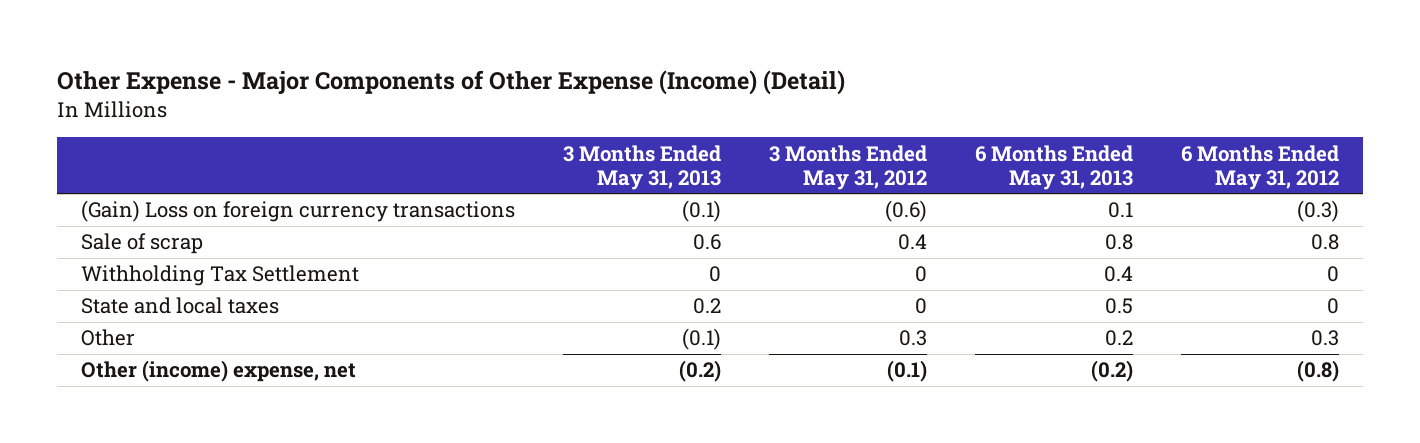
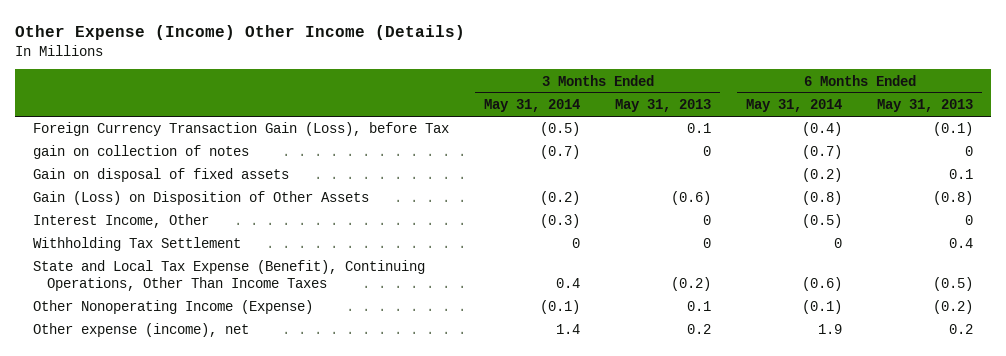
- Other Expense - Major Components of Other Expense (Income) (Detail)
+ Other Expense (Income) Other Income (Details)
- | 3 Months Ended May 31, 2013 | 3 Months Ended May 31, 2012 | 6 Months Ended May 31, 2013 | 6 Months Ended May 31, 2012
+ | 3 Months Ended May 31, 2014 | 3 Months Ended May 31, 2013 | 6 Months Ended May 31, 2014 | 6 Months Ended May 31, 2013
- (Gain) Loss on foreign currency transactions | (0.1) | (0.6) | 0.1 | (0.3)
- Sale of scrap | 0.6 | 0.4 | 0.8 | 0.8
+ Foreign Currency Transaction Gain (Loss), before Tax | (0.5) | 0.1 | (0.4) | (0.1)
+ gain on collection of notes | (0.7) | 0 | (0.7) | 0
+ Gain on disposal of fixed assets | | | (0.2) | 0.1
+ Gain (Loss) on Disposition of Other Assets | (0.2) | (0.6) | (0.8) | (0.8)
+ Interest Income, Other | (0.3) | 0 | (0.5) | 0
- State and local taxes | 0.2 | 0 | 0.5 | 0
- Other | (0.1) | 0.3 | 0.2 | 0.3
- Other (income) expense, net | (0.2) | (0.1) | (0.2) | (0.8)
+ State and Local Tax Expense (Benefit), Continuing Operations, Other Than Income Taxes | 0.4 | (0.2) | (0.6) | (0.5)
+ Other Nonoperating Income (Expense) | (0.1) | 0.1 | (0.1) | (0.2)
+ Other expense (income), net | 1.4 | 0.2 | 1.9 | 0.2

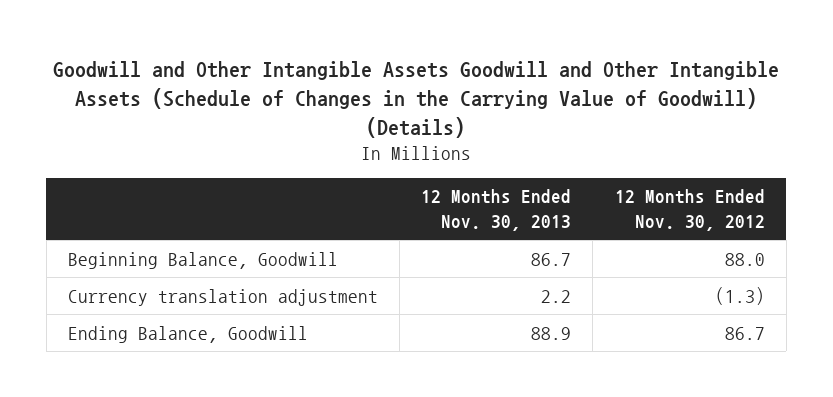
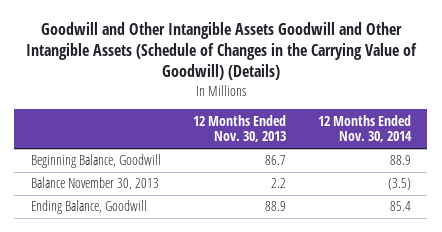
- | 12 Months Ended Nov. 30, 2013 | 12 Months Ended Nov. 30, 2012
+ | 12 Months Ended Nov. 30, 2013 | 12 Months Ended Nov. 30, 2014
- Currency translation adjustment | 2.2 | (1.3)
+ Balance November 30, 2013 | 2.2 | (3.5)

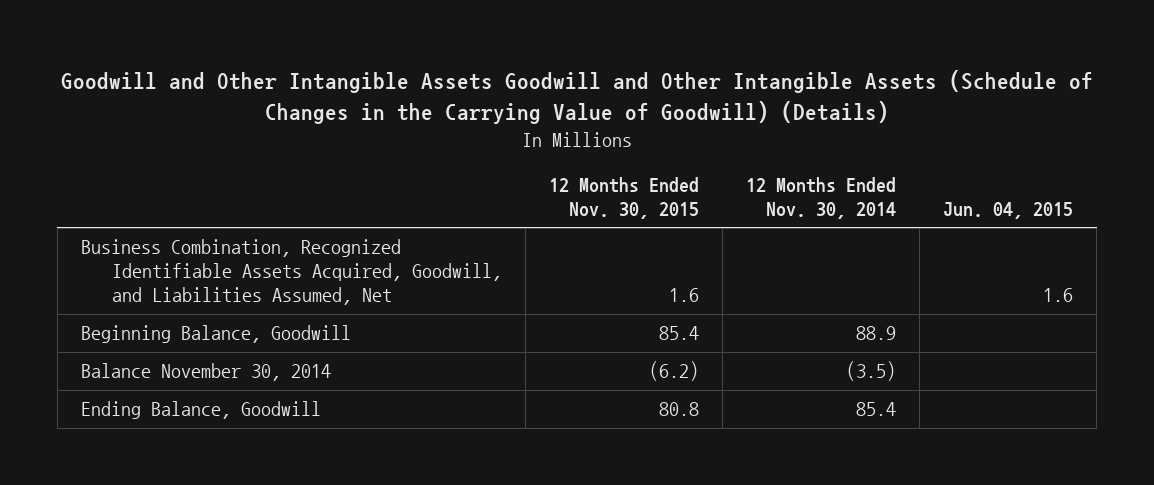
- | 12 Months Ended Nov. 30, 2013 | 12 Months Ended Nov. 30, 2014
+ | 12 Months Ended Nov. 30, 2015 | 12 Months Ended Nov. 30, 2014 | Jun. 04, 2015
+ Business Combination, Recognized Identifiable Assets Acquired, Goodwill, and Liabilities Assumed, Net | 1.6 | | 1.6
- Balance November 30, 2013 | 2.2 | (3.5)
+ Balance November 30, 2014 | (6.2) | (3.5) |

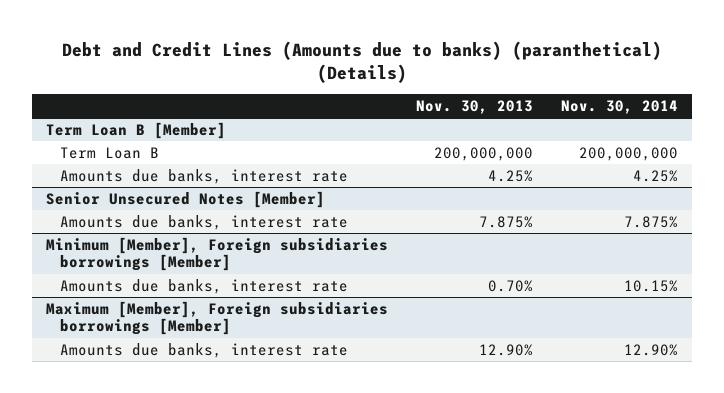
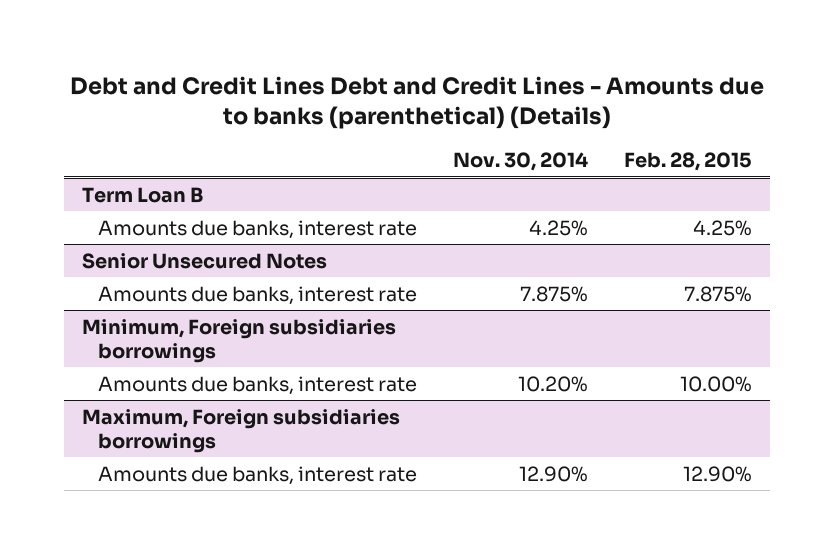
- Debt and Credit Lines (Amounts due to banks) (paranthetical) (Details)
+ Debt and Credit Lines Debt and Credit Lines - Amounts due to banks (parenthetical) (Details)
- | Nov. 30, 2013 | Nov. 30, 2014
+ | Nov. 30, 2014 | Feb. 28, 2015
- Term Loan B [Member]
- Term Loan B | 200,000,000 | 200,000,000
+ Term Loan B
- Senior Unsecured Notes [Member]
+ Senior Unsecured Notes
- Minimum [Member], Foreign subsidiaries borrowings [Member]
- Amounts due banks, interest rate | 0.70% | 10.15%
- Maximum [Member], Foreign subsidiaries borrowings [Member]
+ Minimum, Foreign subsidiaries borrowings
+ Amounts due banks, interest rate | 10.20% | 10.00%
+ Maximum, Foreign subsidiaries borrowings

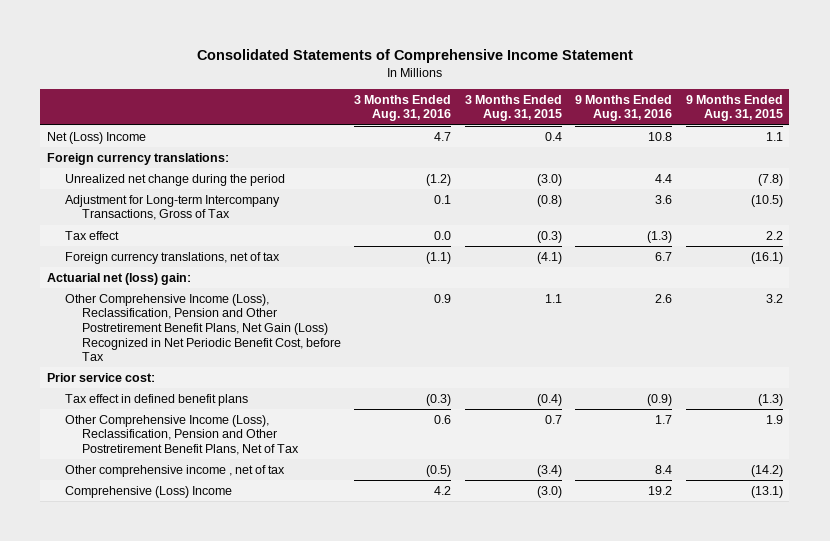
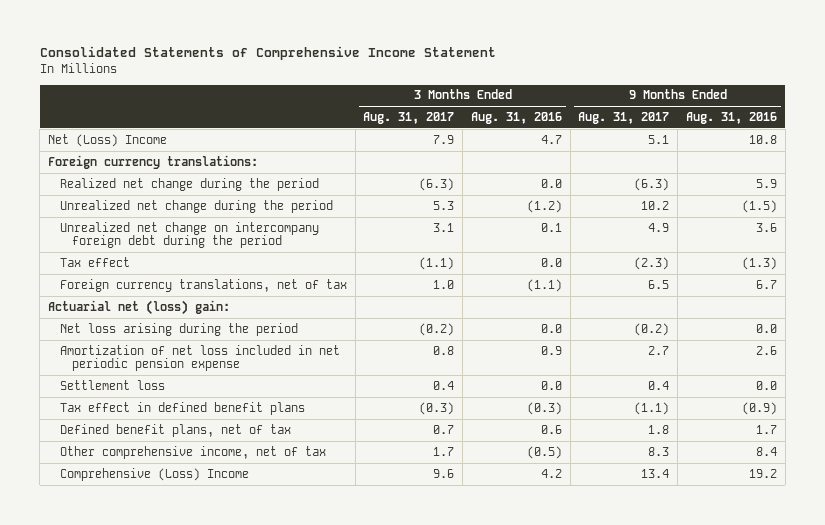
- | 3 Months Ended Aug. 31, 2016 | 3 Months Ended Aug. 31, 2015 | 9 Months Ended Aug. 31, 2016 | 9 Months Ended Aug. 31, 2015
+ | 3 Months Ended Aug. 31, 2017 | 3 Months Ended Aug. 31, 2016 | 9 Months Ended Aug. 31, 2017 | 9 Months Ended Aug. 31, 2016
- Unrealized net change during the period | (1.2) | (3.0) | 4.4 | (7.8)
- Adjustment for Long-term Intercompany Transactions, Gross of Tax | 0.1 | (0.8) | 3.6 | (10.5)
+ Realized net change during the period | (6.3) | 0.0 | (6.3) | 5.9
+ Unrealized net change during the period | 5.3 | (1.2) | 10.2 | (1.5)
+ Unrealized net change on intercompany foreign debt during the period | 3.1 | 0.1 | 4.9 | 3.6
- Other Comprehensive Income (Loss), Reclassification, Pension and Other Postretirement Benefit Plans, Net Gain (Loss) Recognized in Net Periodic Benefit Cost, before Tax | 0.9 | 1.1 | 2.6 | 3.2
- Prior service cost:
+ Net loss arising during the period | (0.2) | 0.0 | (0.2) | 0.0
+ Amortization of net loss included in net periodic pension expense | 0.8 | 0.9 | 2.7 | 2.6
+ Settlement loss | 0.4 | 0.0 | 0.4 | 0.0
- Other Comprehensive Income (Loss), Reclassification, Pension and Other Postretirement Benefit Plans, Net of Tax | 0.6 | 0.7 | 1.7 | 1.9
- Other comprehensive income , net of tax | (0.5) | (3.4) | 8.4 | (14.2)
+ Defined benefit plans, net of tax | 0.7 | 0.6 | 1.8 | 1.7
+ Other comprehensive income, net of tax | 1.7 | (0.5) | 8.3 | 8.4

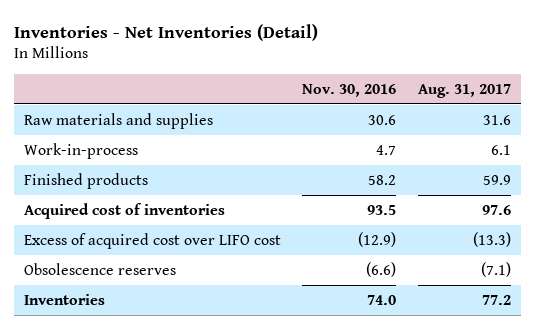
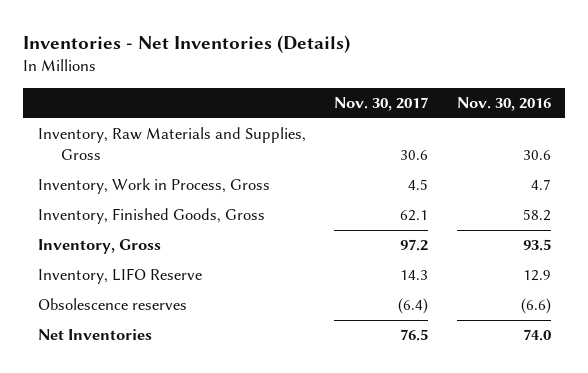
- Inventories - Net Inventories (Detail)
+ Inventories - Net Inventories (Details)
- | Nov. 30, 2016 | Aug. 31, 2017
+ | Nov. 30, 2017 | Nov. 30, 2016
- Raw materials and supplies | 30.6 | 31.6
- Work-in-process | 4.7 | 6.1
- Finished products | 58.2 | 59.9
- Acquired cost of inventories | 93.5 | 97.6
- Excess of acquired cost over LIFO cost | (12.9) | (13.3)
+ Inventory, Raw Materials and Supplies, Gross | 30.6 | 30.6
+ Inventory, Work in Process, Gross | 4.5 | 4.7
+ Inventory, Finished Goods, Gross | 62.1 | 58.2
+ Inventory, Gross | 97.2 | 93.5
+ Inventory, LIFO Reserve | 14.3 | 12.9
- Inventories | 74.0 | 77.2
+ Net Inventories | 76.5 | 74.0

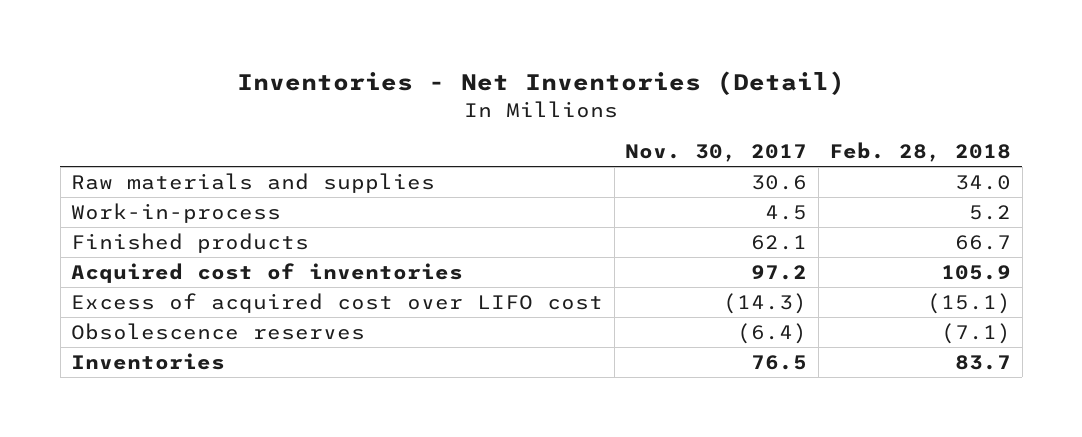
- Inventories - Net Inventories (Details)
+ Inventories - Net Inventories (Detail)
- | Nov. 30, 2017 | Nov. 30, 2016
+ | Nov. 30, 2017 | Feb. 28, 2018
- Inventory, Raw Materials and Supplies, Gross | 30.6 | 30.6
- Inventory, Work in Process, Gross | 4.5 | 4.7
- Inventory, Finished Goods, Gross | 62.1 | 58.2
- Inventory, Gross | 97.2 | 93.5
- Inventory, LIFO Reserve | 14.3 | 12.9
+ Raw materials and supplies | 30.6 | 34.0
+ Work-in-process | 4.5 | 5.2
+ Finished products | 62.1 | 66.7
+ Acquired cost of inventories | 97.2 | 105.9
+ Excess of acquired cost over LIFO cost | (14.3) | (15.1)
- Net Inventories | 76.5 | 74.0
+ Inventories | 76.5 | 83.7

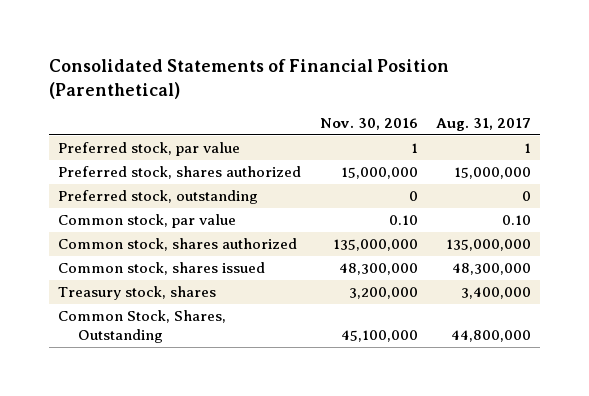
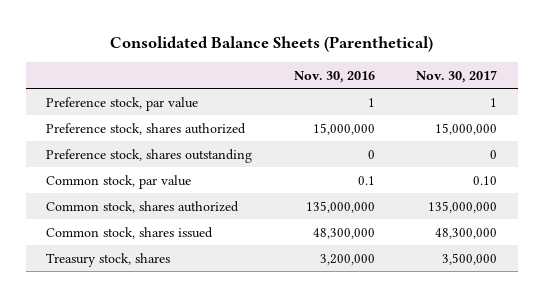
- Consolidated Statements of Financial Position (Parenthetical)
+ Consolidated Balance Sheets (Parenthetical)
- | Nov. 30, 2016 | Aug. 31, 2017
+ | Nov. 30, 2016 | Nov. 30, 2017
- Preferred stock, par value | 1 | 1
- Preferred stock, shares authorized | 15,000,000 | 15,000,000
- Preferred stock, outstanding | 0 | 0
- Common stock, par value | 0.10 | 0.10
+ Preference stock, par value | 1 | 1
+ Preference stock, shares authorized | 15,000,000 | 15,000,000
+ Preference stock, shares outstanding | 0 | 0
+ Common stock, par value | 0.1 | 0.10
- Common Stock, Shares, Outstanding | 45,100,000 | 44,800,000

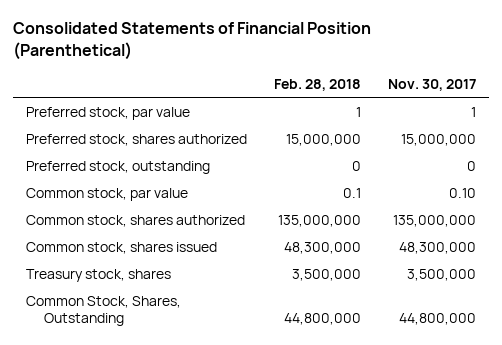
- Consolidated Balance Sheets (Parenthetical)
+ Consolidated Statements of Financial Position (Parenthetical)
- | Nov. 30, 2016 | Nov. 30, 2017
+ | Feb. 28, 2018 | Nov. 30, 2017
- Preference stock, par value | 1 | 1
- Preference stock, shares authorized | 15,000,000 | 15,000,000
- Preference stock, shares outstanding | 0 | 0
+ Preferred stock, par value | 1 | 1
+ Preferred stock, shares authorized | 15,000,000 | 15,000,000
+ Preferred stock, outstanding | 0 | 0
+ Common Stock, Shares, Outstanding | 44,800,000 | 44,800,000

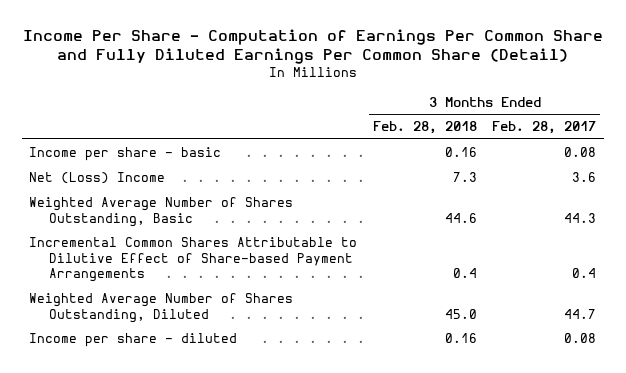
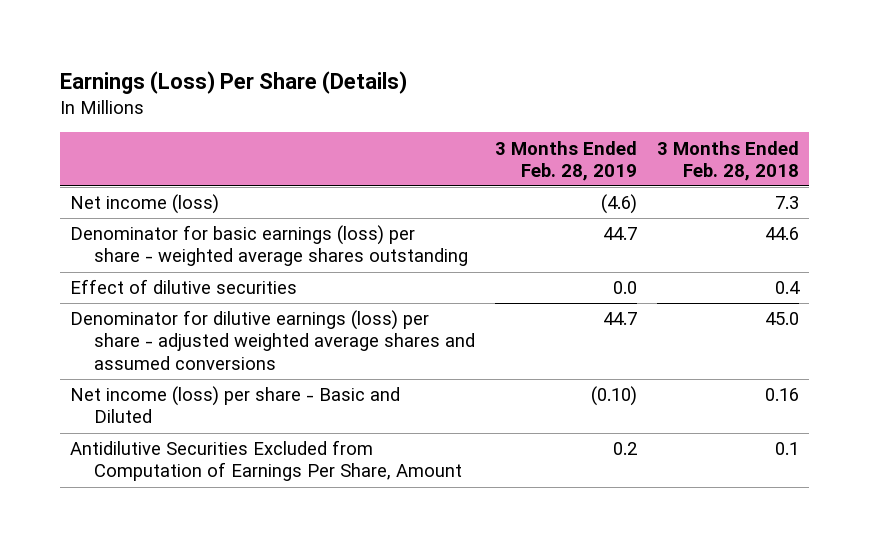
- Income Per Share - Computation of Earnings Per Common Share and Fully Diluted Earnings Per Common Share (Detail)
+ Earnings (Loss) Per Share (Details)
- | 3 Months Ended Feb. 28, 2018 | 3 Months Ended Feb. 28, 2017
+ | 3 Months Ended Feb. 28, 2019 | 3 Months Ended Feb. 28, 2018
- Income per share - basic | 0.16 | 0.08
- Net (Loss) Income | 7.3 | 3.6
- Weighted Average Number of Shares Outstanding, Basic | 44.6 | 44.3
- Incremental Common Shares Attributable to Dilutive Effect of Share-based Payment Arrangements | 0.4 | 0.4
- Weighted Average Number of Shares Outstanding, Diluted | 45.0 | 44.7
- Income per share - diluted | 0.16 | 0.08
+ Net income (loss) | (4.6) | 7.3
+ Denominator for basic earnings (loss) per share - weighted average shares outstanding | 44.7 | 44.6
+ Effect of dilutive securities | 0.0 | 0.4
+ Denominator for dilutive earnings (loss) per share - adjusted weighted average shares and assumed conversions | 44.7 | 45.0
+ Net income (loss) per share - Basic and Diluted | (0.10) | 0.16
+ Antidilutive Securities Excluded from Computation of Earnings Per Share, Amount | 0.2 | 0.1

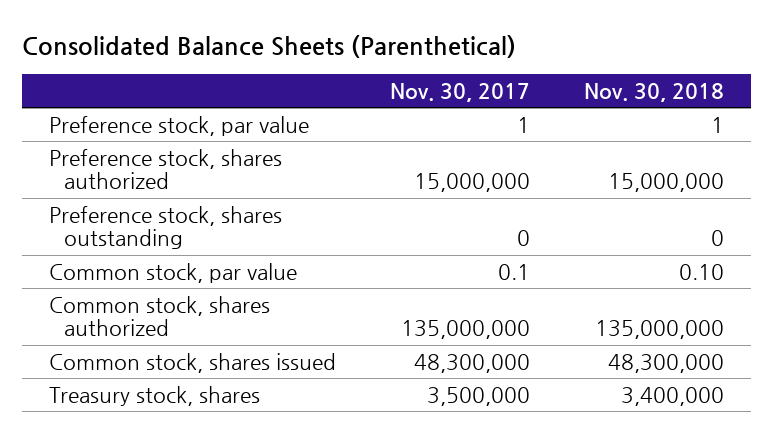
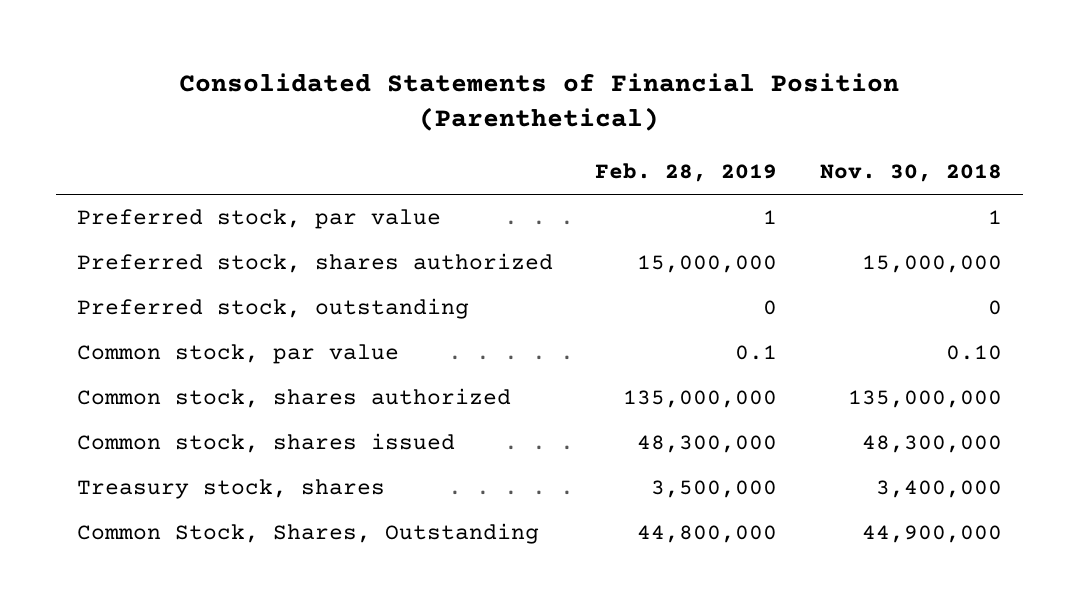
- Consolidated Balance Sheets (Parenthetical)
+ Consolidated Statements of Financial Position (Parenthetical)
- | Nov. 30, 2017 | Nov. 30, 2018
+ | Feb. 28, 2019 | Nov. 30, 2018
- Preference stock, par value | 1 | 1
- Preference stock, shares authorized | 15,000,000 | 15,000,000
- Preference stock, shares outstanding | 0 | 0
+ Preferred stock, par value | 1 | 1
+ Preferred stock, shares authorized | 15,000,000 | 15,000,000
+ Preferred stock, outstanding | 0 | 0
+ Common Stock, Shares, Outstanding | 44,800,000 | 44,900,000

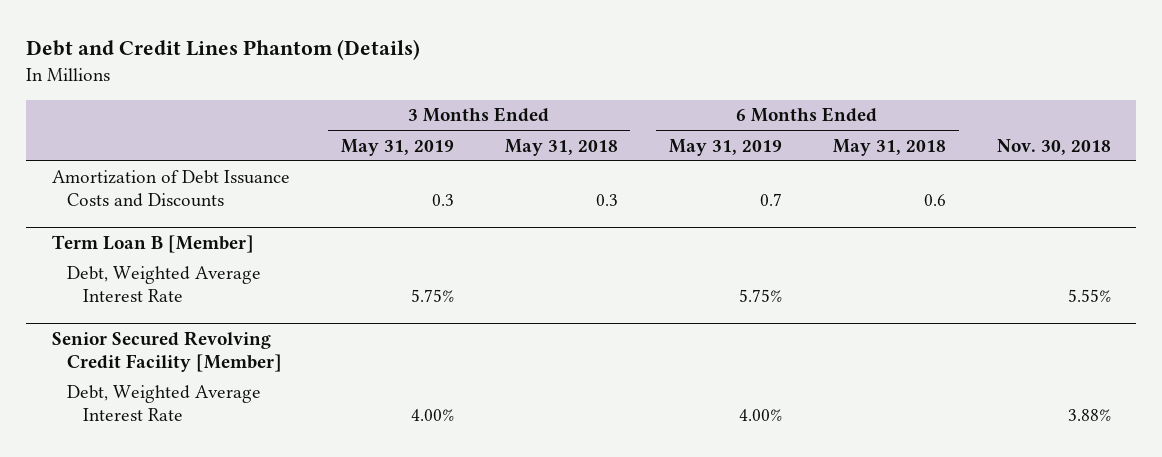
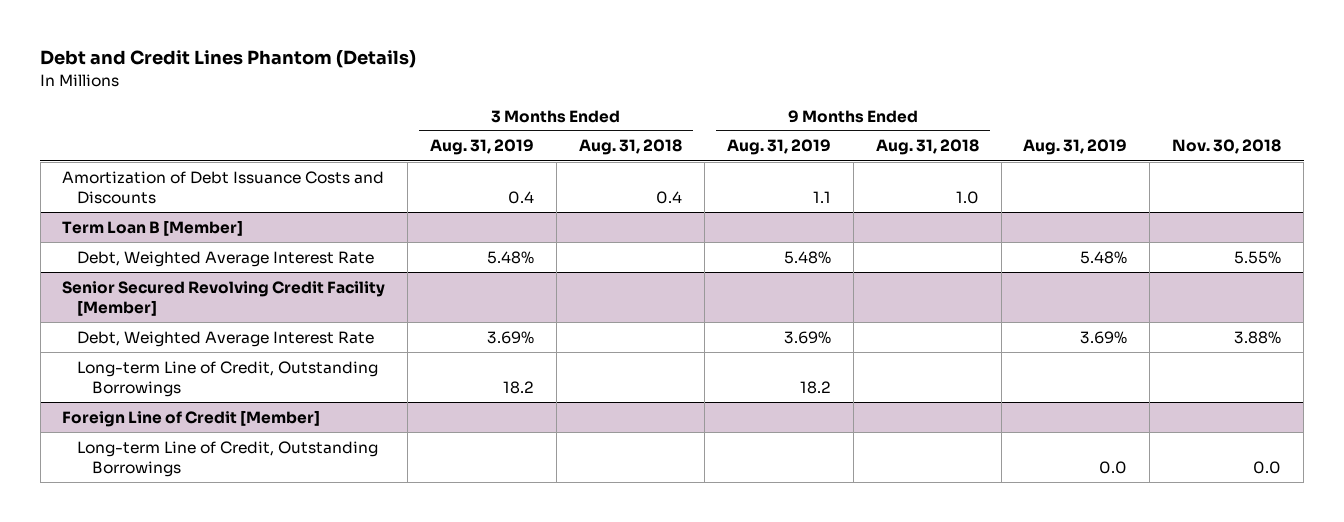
- | 3 Months Ended May 31, 2019 | 3 Months Ended May 31, 2018 | 6 Months Ended May 31, 2019 | 6 Months Ended May 31, 2018 | Nov. 30, 2018
+ | 3 Months Ended Aug. 31, 2019 | 3 Months Ended Aug. 31, 2018 | 9 Months Ended Aug. 31, 2019 | 9 Months Ended Aug. 31, 2018 | Aug. 31, 2019 | Nov. 30, 2018
@ Senior Secured Revolving Credit Facility [Member]
+ Long-term Line of Credit, Outstanding Borrowings | 18.2 | | 18.2 | | |
+ Foreign Line of Credit [Member]
+ Long-term Line of Credit, Outstanding Borrowings | | | | | 0.0 | 0.0

